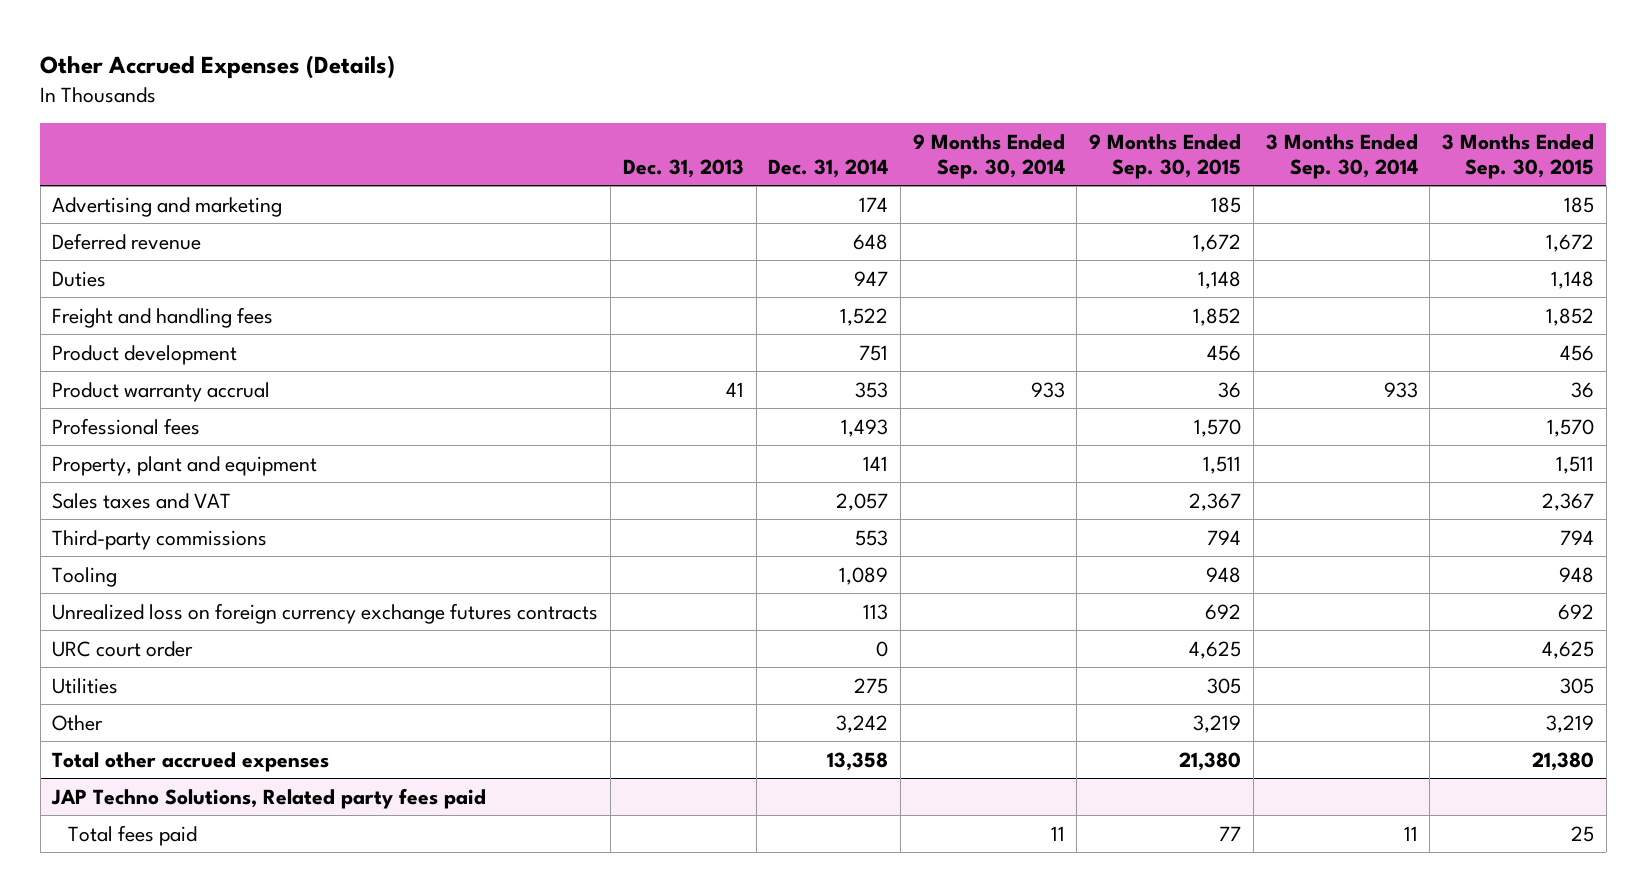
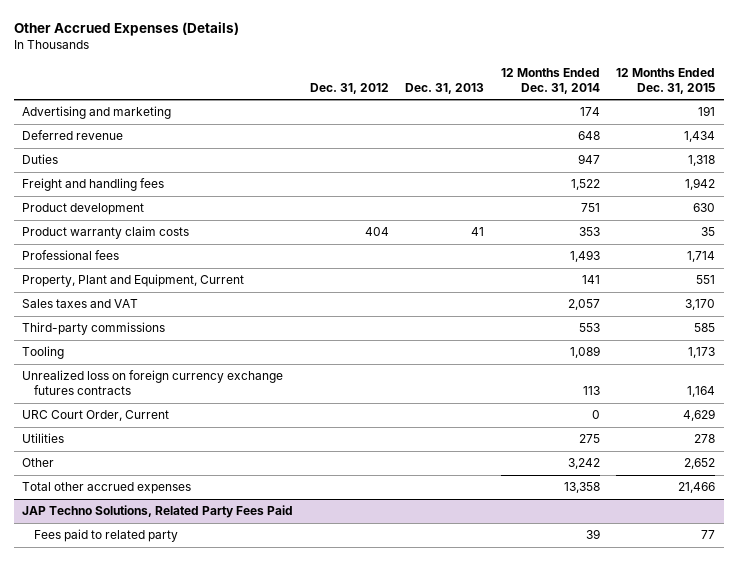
- | Dec. 31, 2013 | Dec. 31, 2014 | 9 Months Ended Sep. 30, 2014 | 9 Months Ended Sep. 30, 2015 | 3 Months Ended Sep. 30, 2014 | 3 Months Ended Sep. 30, 2015
+ | Dec. 31, 2012 | Dec. 31, 2013 | 12 Months Ended Dec. 31, 2014 | 12 Months Ended Dec. 31, 2015
- Product warranty accrual | 41 | 353 | 933 | 36 | 933 | 36
+ Product warranty claim costs | 404 | 41 | 353 | 35
- Property, plant and equipment | | 141 | | 1,511 | | 1,511
+ Property, Plant and Equipment, Current | | | 141 | 551
- URC court order | | 0 | | 4,625 | | 4,625
+ URC Court Order, Current | | | 0 | 4,629
- JAP Techno Solutions, Related party fees paid
- Total fees paid | | | 11 | 77 | 11 | 25
+ JAP Techno Solutions, Related Party Fees Paid
+ Fees paid to related party | | | 39 | 77

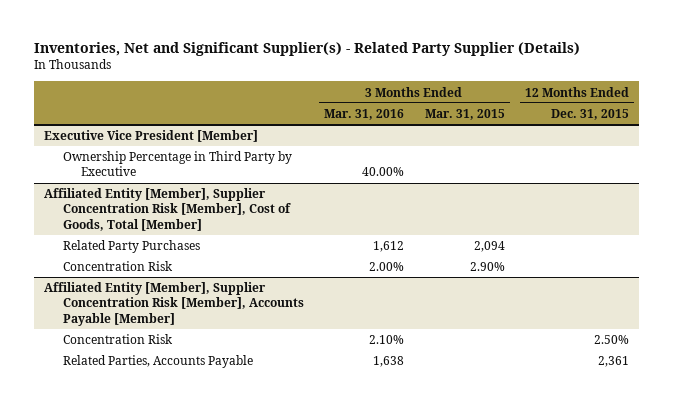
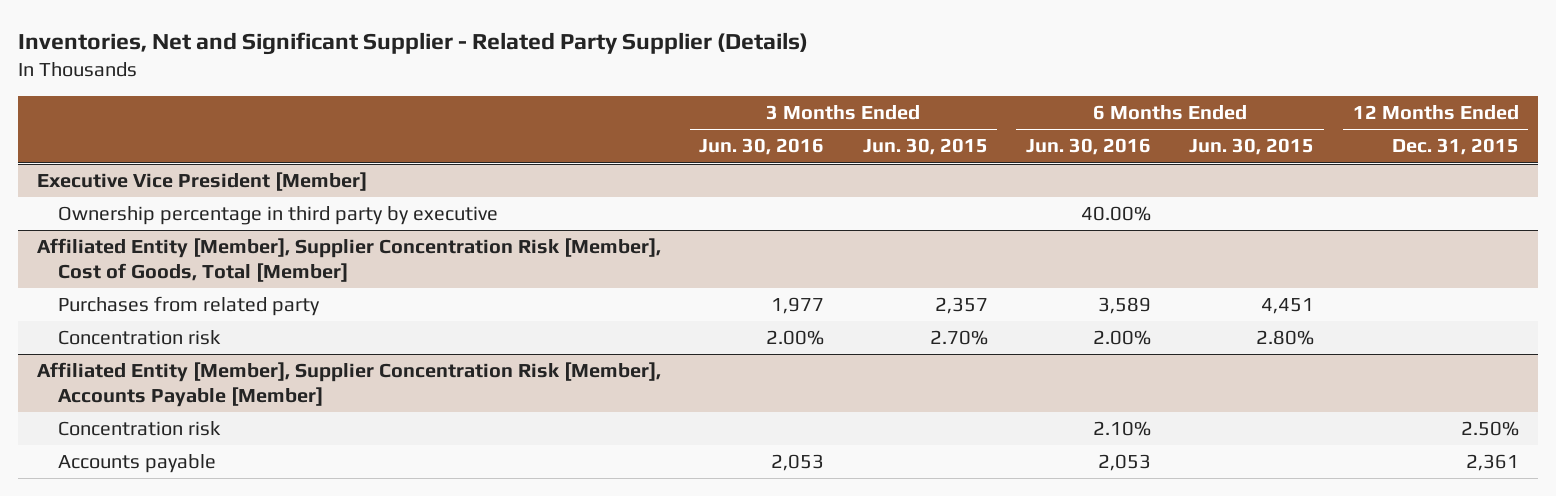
- Inventories, Net and Significant Supplier(s) - Related Party Supplier (Details)
+ Inventories, Net and Significant Supplier - Related Party Supplier (Details)
- | 3 Months Ended Mar. 31, 2016 | 3 Months Ended Mar. 31, 2015 | 12 Months Ended Dec. 31, 2015
+ | 3 Months Ended Jun. 30, 2016 | 3 Months Ended Jun. 30, 2015 | 6 Months Ended Jun. 30, 2016 | 6 Months Ended Jun. 30, 2015 | 12 Months Ended Dec. 31, 2015
@ Executive Vice President [Member]
- Ownership Percentage in Third Party by Executive | 40.00% | |
+ Ownership percentage in third party by executive | | | 40.00% | |
@ Affiliated Entity [Member], Supplier Concentration Risk [Member], Cost of Goods, Total [Member]
- Related Party Purchases | 1,612 | 2,094 |
- Concentration Risk | 2.00% | 2.90% |
+ Purchases from related party | 1,977 | 2,357 | 3,589 | 4,451 |
+ Concentration risk | 2.00% | 2.70% | 2.00% | 2.80% |
@ Affiliated Entity [Member], Supplier Concentration Risk [Member], Accounts Payable [Member]
- Concentration Risk | 2.10% | | 2.50%
- Related Parties, Accounts Payable | 1,638 | | 2,361
+ Concentration risk | | | 2.10% | | 2.50%
+ Accounts payable | 2,053 | | 2,053 | | 2,361

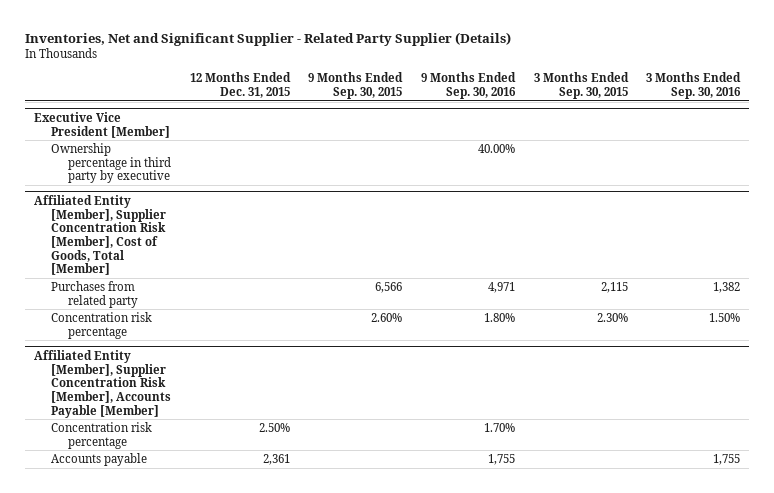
- | 3 Months Ended Jun. 30, 2016 | 3 Months Ended Jun. 30, 2015 | 6 Months Ended Jun. 30, 2016 | 6 Months Ended Jun. 30, 2015 | 12 Months Ended Dec. 31, 2015
+ | 12 Months Ended Dec. 31, 2015 | 9 Months Ended Sep. 30, 2015 | 9 Months Ended Sep. 30, 2016 | 3 Months Ended Sep. 30, 2015 | 3 Months Ended Sep. 30, 2016
@ Affiliated Entity [Member], Supplier Concentration Risk [Member], Cost of Goods, Total [Member]
- Concentration risk | 2.00% | 2.70% | 2.00% | 2.80% |
+ Concentration risk percentage | | 2.60% | 1.80% | 2.30% | 1.50%
@ Affiliated Entity [Member], Supplier Concentration Risk [Member], Accounts Payable [Member]
- Concentration risk | | | 2.10% | | 2.50%
+ Concentration risk percentage | 2.50% | | 1.70% | |

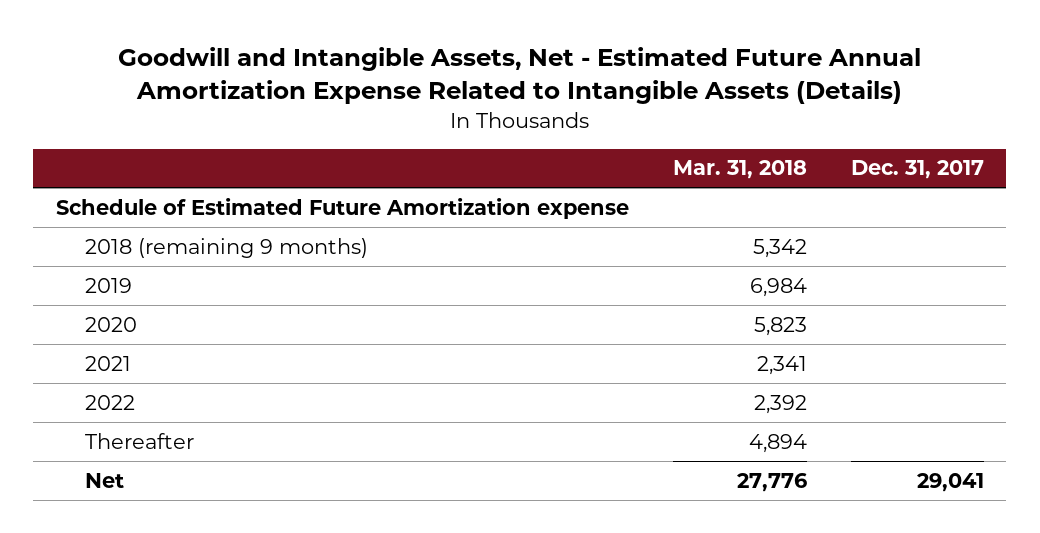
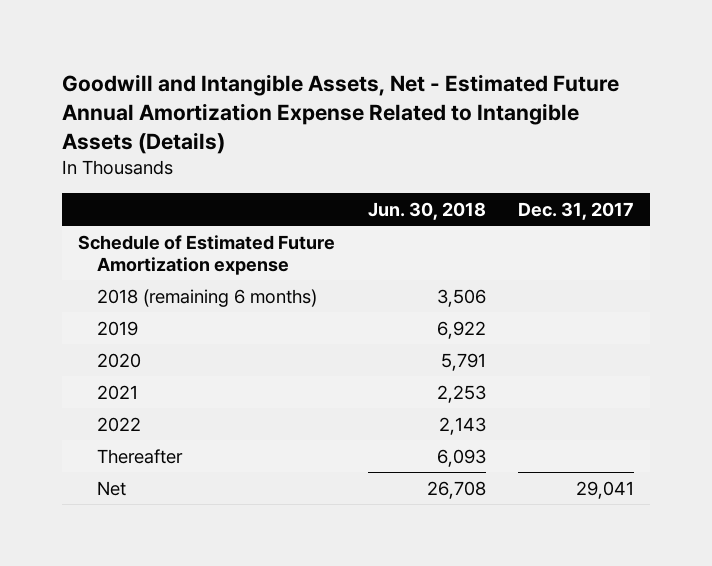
- | Mar. 31, 2018 | Dec. 31, 2017
+ | Jun. 30, 2018 | Dec. 31, 2017
- 2018 (remaining 9 months) | 5,342 |
+ 2018 (remaining 6 months) | 3,506 |

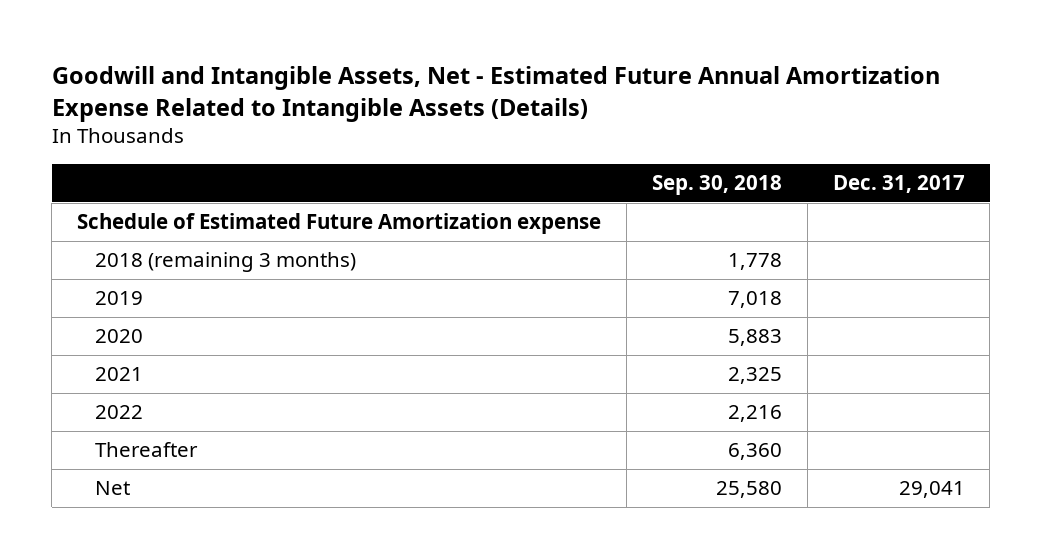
- | Jun. 30, 2018 | Dec. 31, 2017
+ | Sep. 30, 2018 | Dec. 31, 2017
- 2018 (remaining 6 months) | 3,506 |
+ 2018 (remaining 3 months) | 1,778 |

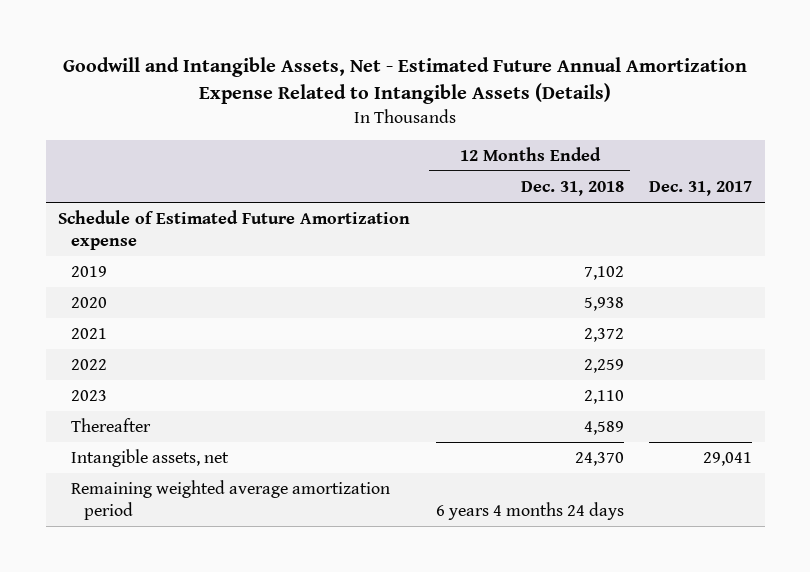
- | Sep. 30, 2018 | Dec. 31, 2017
+ | 12 Months Ended Dec. 31, 2018 | Dec. 31, 2017
- 2018 (remaining 3 months) | 1,778 |
+ 2023 | 2,110 |
- Net | 25,580 | 29,041
+ Intangible assets, net | 24,370 | 29,041
+ Remaining weighted average amortization period | 6 years 4 months 24 days |

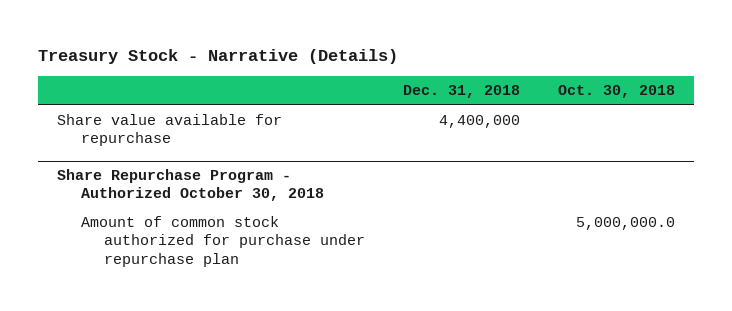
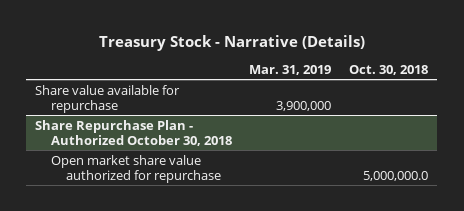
- | Dec. 31, 2018 | Oct. 30, 2018
+ | Mar. 31, 2019 | Oct. 30, 2018
- Share Repurchase Program - Authorized October 30, 2018
- Amount of common stock authorized for purchase under repurchase plan | | 5,000,000.0
+ Share Repurchase Plan - Authorized October 30, 2018
+ Open market share value authorized for repurchase | | 5,000,000.0

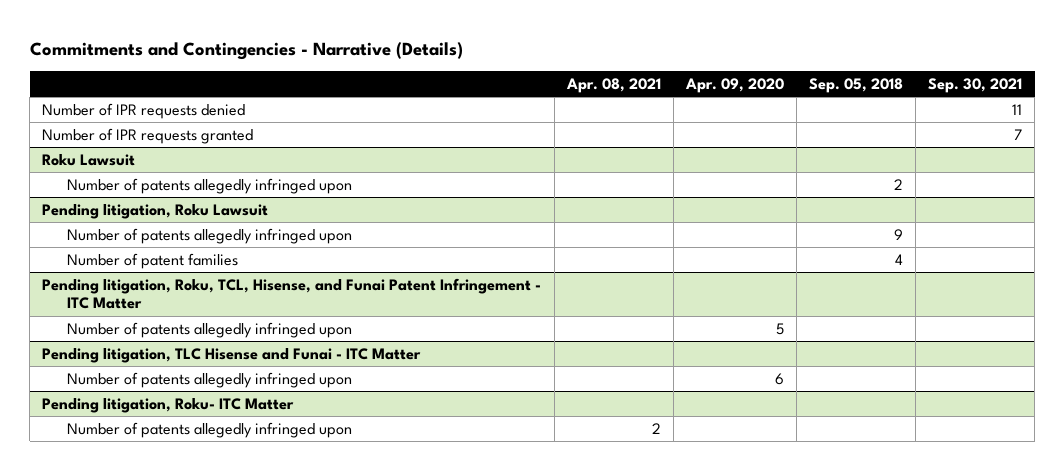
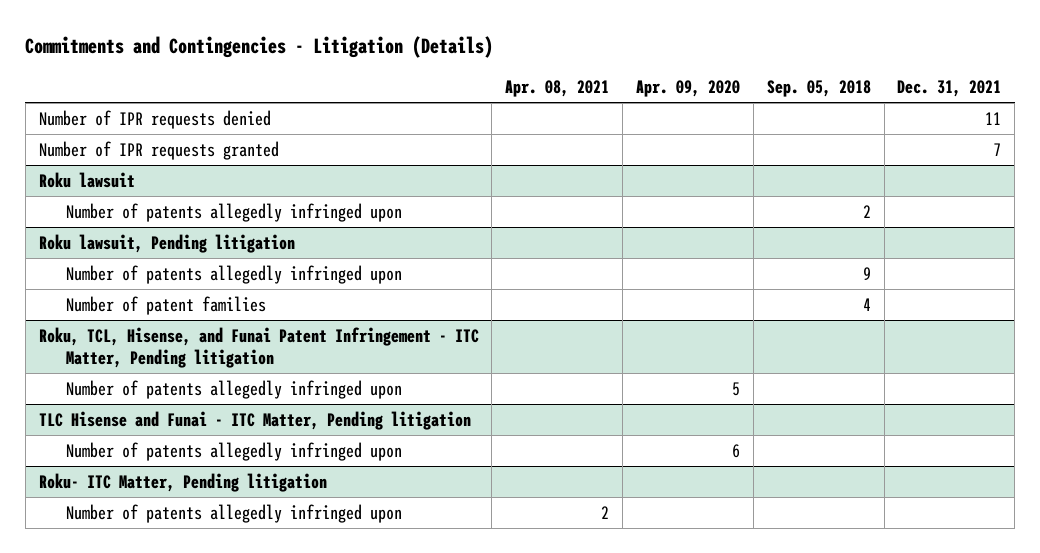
- Commitments and Contingencies - Narrative (Details)
+ Commitments and Contingencies - Litigation (Details)
- | Apr. 08, 2021 | Apr. 09, 2020 | Sep. 05, 2018 | Sep. 30, 2021
+ | Apr. 08, 2021 | Apr. 09, 2020 | Sep. 05, 2018 | Dec. 31, 2021
- Roku Lawsuit
+ Roku lawsuit
- Pending litigation, Roku Lawsuit
+ Roku lawsuit, Pending litigation
- Pending litigation, Roku, TCL, Hisense, and Funai Patent Infringement - ITC Matter
+ Roku, TCL, Hisense, and Funai Patent Infringement - ITC Matter, Pending litigation
- Pending litigation, TLC Hisense and Funai - ITC Matter
+ TLC Hisense and Funai - ITC Matter, Pending litigation
- Pending litigation, Roku- ITC Matter
+ Roku- ITC Matter, Pending litigation

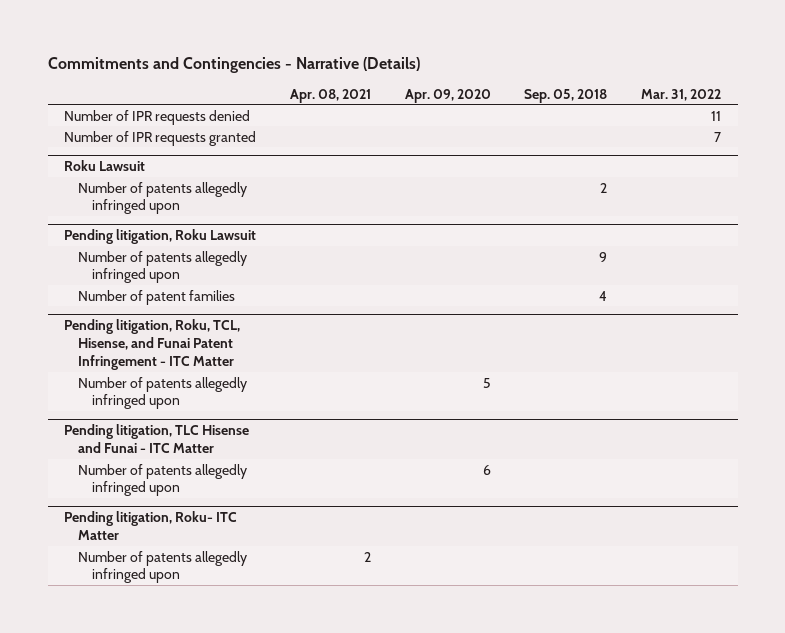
- Commitments and Contingencies - Litigation (Details)
+ Commitments and Contingencies - Narrative (Details)
- | Apr. 08, 2021 | Apr. 09, 2020 | Sep. 05, 2018 | Dec. 31, 2021
+ | Apr. 08, 2021 | Apr. 09, 2020 | Sep. 05, 2018 | Mar. 31, 2022
- Roku lawsuit
+ Roku Lawsuit
- Roku lawsuit, Pending litigation
+ Pending litigation, Roku Lawsuit
- Roku, TCL, Hisense, and Funai Patent Infringement - ITC Matter, Pending litigation
+ Pending litigation, Roku, TCL, Hisense, and Funai Patent Infringement - ITC Matter
- TLC Hisense and Funai - ITC Matter, Pending litigation
+ Pending litigation, TLC Hisense and Funai - ITC Matter
- Roku- ITC Matter, Pending litigation
+ Pending litigation, Roku- ITC Matter

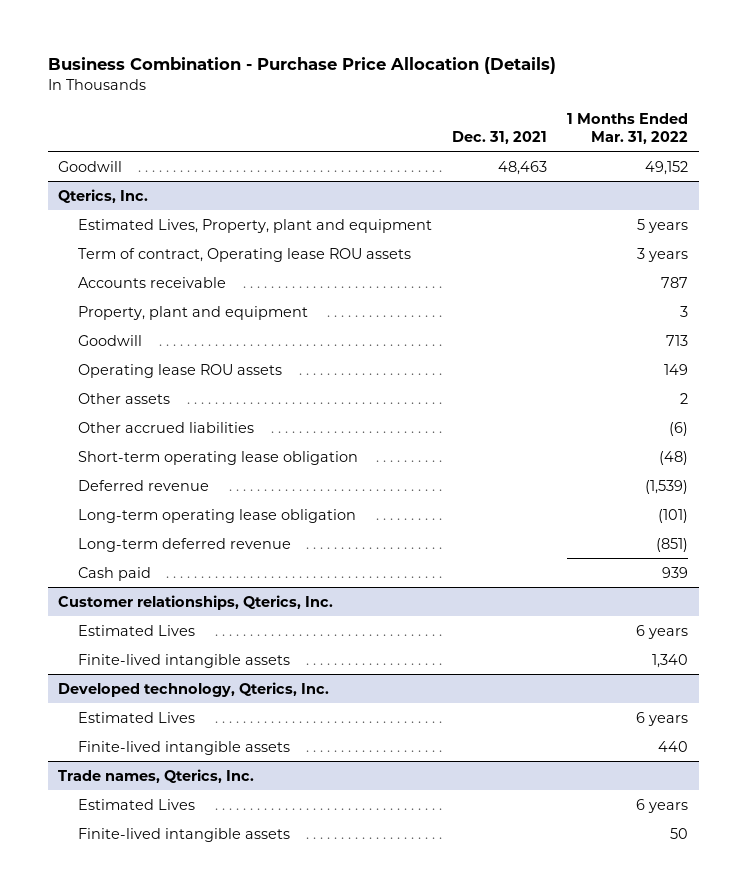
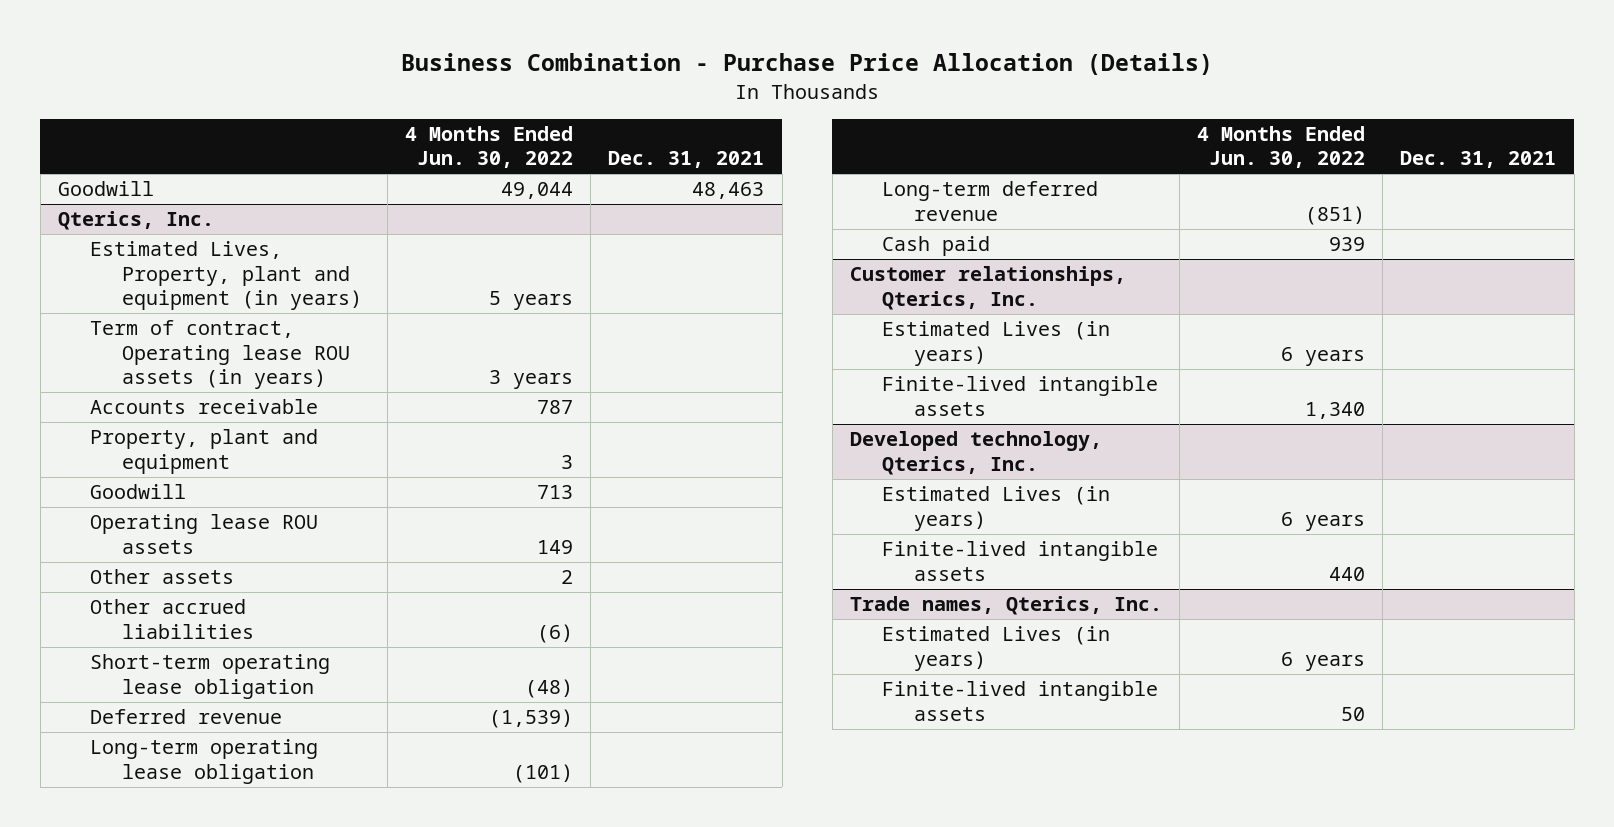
- | Dec. 31, 2021 | 1 Months Ended Mar. 31, 2022
+ | 4 Months Ended Jun. 30, 2022 | Dec. 31, 2021
@ Qterics, Inc.
- Estimated Lives, Property, plant and equipment | | 5 years
- Term of contract, Operating lease ROU assets | | 3 years
+ Estimated Lives, Property, plant and equipment (in years) | 5 years |
+ Term of contract, Operating lease ROU assets (in years) | 3 years |
@ Customer relationships, Qterics, Inc.
- Estimated Lives | | 6 years
+ Estimated Lives (in years) | 6 years |
@ Developed technology, Qterics, Inc.
- Estimated Lives | | 6 years
+ Estimated Lives (in years) | 6 years |
@ Trade names, Qterics, Inc.
- Estimated Lives | | 6 years
+ Estimated Lives (in years) | 6 years |

